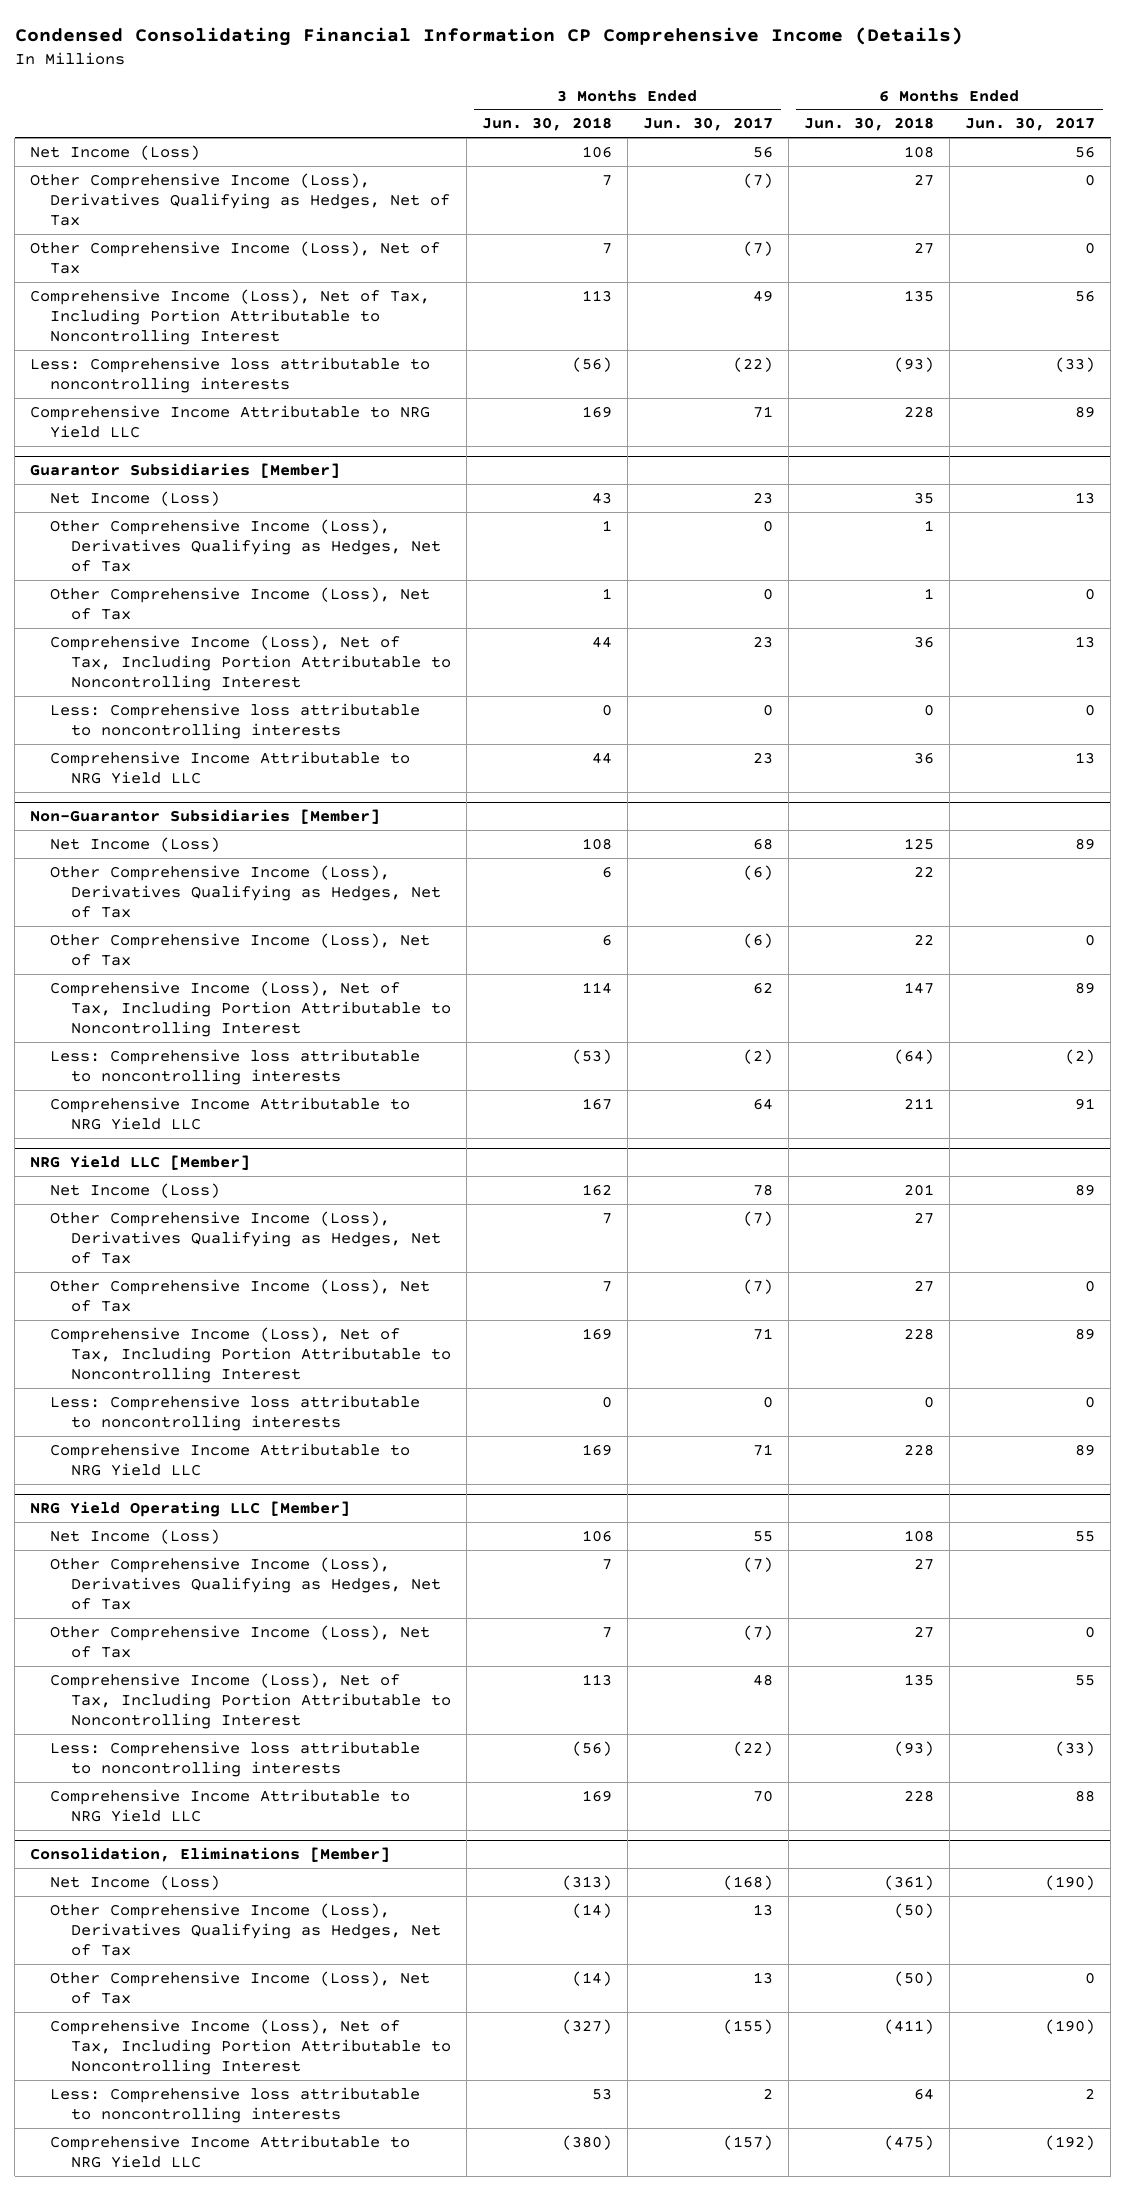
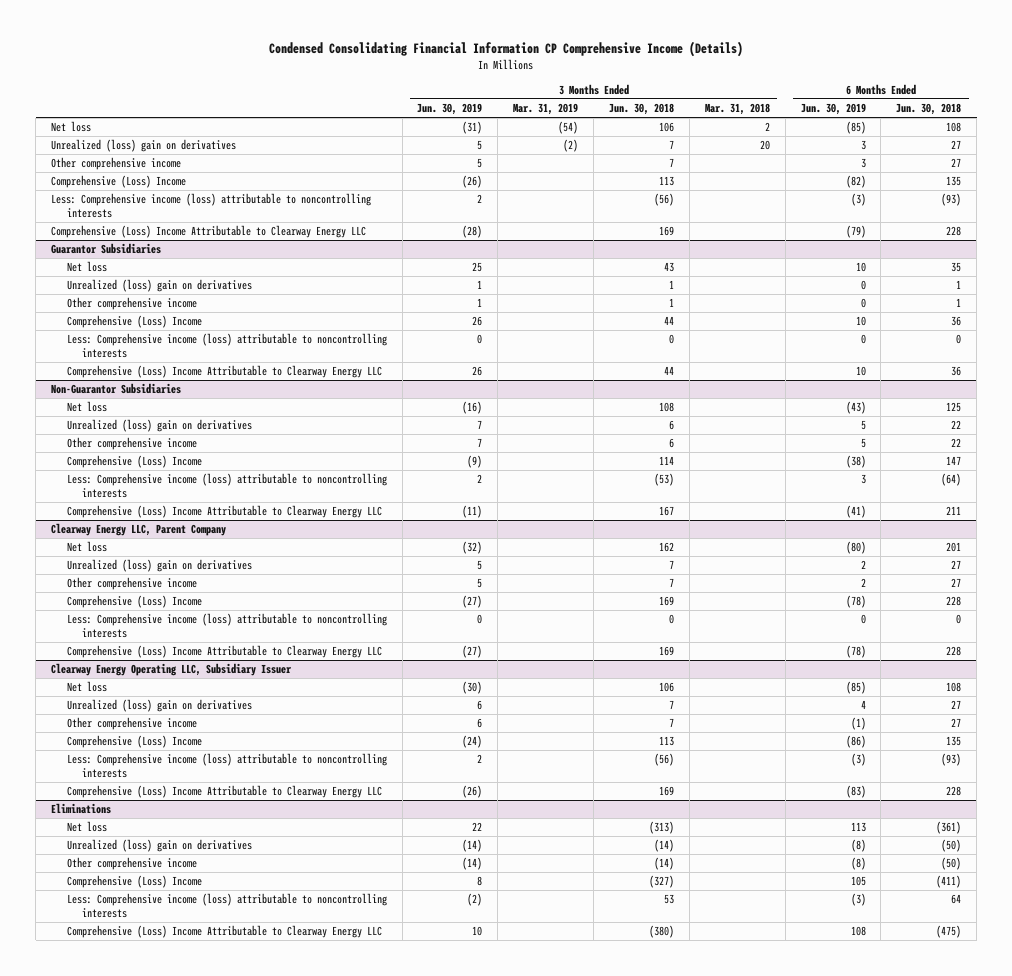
- | 3 Months Ended Jun. 30, 2018 | 3 Months Ended Jun. 30, 2017 | 6 Months Ended Jun. 30, 2018 | 6 Months Ended Jun. 30, 2017
+ | 3 Months Ended Jun. 30, 2019 | 3 Months Ended Mar. 31, 2019 | 3 Months Ended Jun. 30, 2018 | 3 Months Ended Mar. 31, 2018 | 6 Months Ended Jun. 30, 2019 | 6 Months Ended Jun. 30, 2018
- Net Income (Loss) | 106 | 56 | 108 | 56
- Other Comprehensive Income (Loss), Derivatives Qualifying as Hedges, Net of Tax | 7 | (7) | 27 | 0
- Other Comprehensive Income (Loss), Net of Tax | 7 | (7) | 27 | 0
- Comprehensive Income (Loss), Net of Tax, Including Portion Attributable to Noncontrolling Interest | 113 | 49 | 135 | 56
- Less: Comprehensive loss attributable to noncontrolling interests | (56) | (22) | (93) | (33)
- Comprehensive Income Attributable to NRG Yield LLC | 169 | 71 | 228 | 89
- Guarantor Subsidiaries [Member]
- Net Income (Loss) | 43 | 23 | 35 | 13
- Other Comprehensive Income (Loss), Derivatives Qualifying as Hedges, Net of Tax | 1 | 0 | 1 |
- Other Comprehensive Income (Loss), Net of Tax | 1 | 0 | 1 | 0
- Comprehensive Income (Loss), Net of Tax, Including Portion Attributable to Noncontrolling Interest | 44 | 23 | 36 | 13
- Less: Comprehensive loss attributable to noncontrolling interests | 0 | 0 | 0 | 0
- Comprehensive Income Attributable to NRG Yield LLC | 44 | 23 | 36 | 13
- Non-Guarantor Subsidiaries [Member]
- Net Income (Loss) | 108 | 68 | 125 | 89
- Other Comprehensive Income (Loss), Derivatives Qualifying as Hedges, Net of Tax | 6 | (6) | 22 |
- Other Comprehensive Income (Loss), Net of Tax | 6 | (6) | 22 | 0
- Comprehensive Income (Loss), Net of Tax, Including Portion Attributable to Noncontrolling Interest | 114 | 62 | 147 | 89
- Less: Comprehensive loss attributable to noncontrolling interests | (53) | (2) | (64) | (2)
- Comprehensive Income Attributable to NRG Yield LLC | 167 | 64 | 211 | 91
- NRG Yield LLC [Member]
- Net Income (Loss) | 162 | 78 | 201 | 89
- Other Comprehensive Income (Loss), Derivatives Qualifying as Hedges, Net of Tax | 7 | (7) | 27 |
- Other Comprehensive Income (Loss), Net of Tax | 7 | (7) | 27 | 0
- Comprehensive Income (Loss), Net of Tax, Including Portion Attributable to Noncontrolling Interest | 169 | 71 | 228 | 89
- Less: Comprehensive loss attributable to noncontrolling interests | 0 | 0 | 0 | 0
- Comprehensive Income Attributable to NRG Yield LLC | 169 | 71 | 228 | 89
- NRG Yield Operating LLC [Member]
- Net Income (Loss) | 106 | 55 | 108 | 55
- Other Comprehensive Income (Loss), Derivatives Qualifying as Hedges, Net of Tax | 7 | (7) | 27 |
- Other Comprehensive Income (Loss), Net of Tax | 7 | (7) | 27 | 0
- Comprehensive Income (Loss), Net of Tax, Including Portion Attributable to Noncontrolling Interest | 113 | 48 | 135 | 55
- Less: Comprehensive loss attributable to noncontrolling interests | (56) | (22) | (93) | (33)
- Comprehensive Income Attributable to NRG Yield LLC | 169 | 70 | 228 | 88
- Consolidation, Eliminations [Member]
- Net Income (Loss) | (313) | (168) | (361) | (190)
- Other Comprehensive Income (Loss), Derivatives Qualifying as Hedges, Net of Tax | (14) | 13 | (50) |
- Other Comprehensive Income (Loss), Net of Tax | (14) | 13 | (50) | 0
- Comprehensive Income (Loss), Net of Tax, Including Portion Attributable to Noncontrolling Interest | (327) | (155) | (411) | (190)
- Less: Comprehensive loss attributable to noncontrolling interests | 53 | 2 | 64 | 2
- Comprehensive Income Attributable to NRG Yield LLC | (380) | (157) | (475) | (192)
+ Net loss | (31) | (54) | 106 | 2 | (85) | 108
+ Unrealized (loss) gain on derivatives | 5 | (2) | 7 | 20 | 3 | 27
+ Other comprehensive income | 5 | | 7 | | 3 | 27
+ Comprehensive (Loss) Income | (26) | | 113 | | (82) | 135
+ Less: Comprehensive income (loss) attributable to noncontrolling interests | 2 | | (56) | | (3) | (93)
+ Comprehensive (Loss) Income Attributable to Clearway Energy LLC | (28) | | 169 | | (79) | 228
+ Guarantor Subsidiaries
+ Net loss | 25 | | 43 | | 10 | 35
+ Unrealized (loss) gain on derivatives | 1 | | 1 | | 0 | 1
+ Other comprehensive income | 1 | | 1 | | 0 | 1
+ Comprehensive (Loss) Income | 26 | | 44 | | 10 | 36
+ Less: Comprehensive income (loss) attributable to noncontrolling interests | 0 | | 0 | | 0 | 0
+ Comprehensive (Loss) Income Attributable to Clearway Energy LLC | 26 | | 44 | | 10 | 36
+ Non-Guarantor Subsidiaries
+ Net loss | (16) | | 108 | | (43) | 125
+ Unrealized (loss) gain on derivatives | 7 | | 6 | | 5 | 22
+ Other comprehensive income | 7 | | 6 | | 5 | 22
+ Comprehensive (Loss) Income | (9) | | 114 | | (38) | 147
+ Less: Comprehensive income (loss) attributable to noncontrolling interests | 2 | | (53) | | 3 | (64)
+ Comprehensive (Loss) Income Attributable to Clearway Energy LLC | (11) | | 167 | | (41) | 211
+ Clearway Energy LLC, Parent Company
+ Net loss | (32) | | 162 | | (80) | 201
+ Unrealized (loss) gain on derivatives | 5 | | 7 | | 2 | 27
+ Other comprehensive income | 5 | | 7 | | 2 | 27
+ Comprehensive (Loss) Income | (27) | | 169 | | (78) | 228
+ Less: Comprehensive income (loss) attributable to noncontrolling interests | 0 | | 0 | | 0 | 0
+ Comprehensive (Loss) Income Attributable to Clearway Energy LLC | (27) | | 169 | | (78) | 228
+ Clearway Energy Operating LLC, Subsidiary Issuer
+ Net loss | (30) | | 106 | | (85) | 108
+ Unrealized (loss) gain on derivatives | 6 | | 7 | | 4 | 27
+ Other comprehensive income | 6 | | 7 | | (1) | 27
+ Comprehensive (Loss) Income | (24) | | 113 | | (86) | 135
+ Less: Comprehensive income (loss) attributable to noncontrolling interests | 2 | | (56) | | (3) | (93)
+ Comprehensive (Loss) Income Attributable to Clearway Energy LLC | (26) | | 169 | | (83) | 228
+ Eliminations
+ Net loss | 22 | | (313) | | 113 | (361)
+ Unrealized (loss) gain on derivatives | (14) | | (14) | | (8) | (50)
+ Other comprehensive income | (14) | | (14) | | (8) | (50)
+ Comprehensive (Loss) Income | 8 | | (327) | | 105 | (411)
+ Less: Comprehensive income (loss) attributable to noncontrolling interests | (2) | | 53 | | (3) | 64
+ Comprehensive (Loss) Income Attributable to Clearway Energy LLC | 10 | | (380) | | 108 | (475)

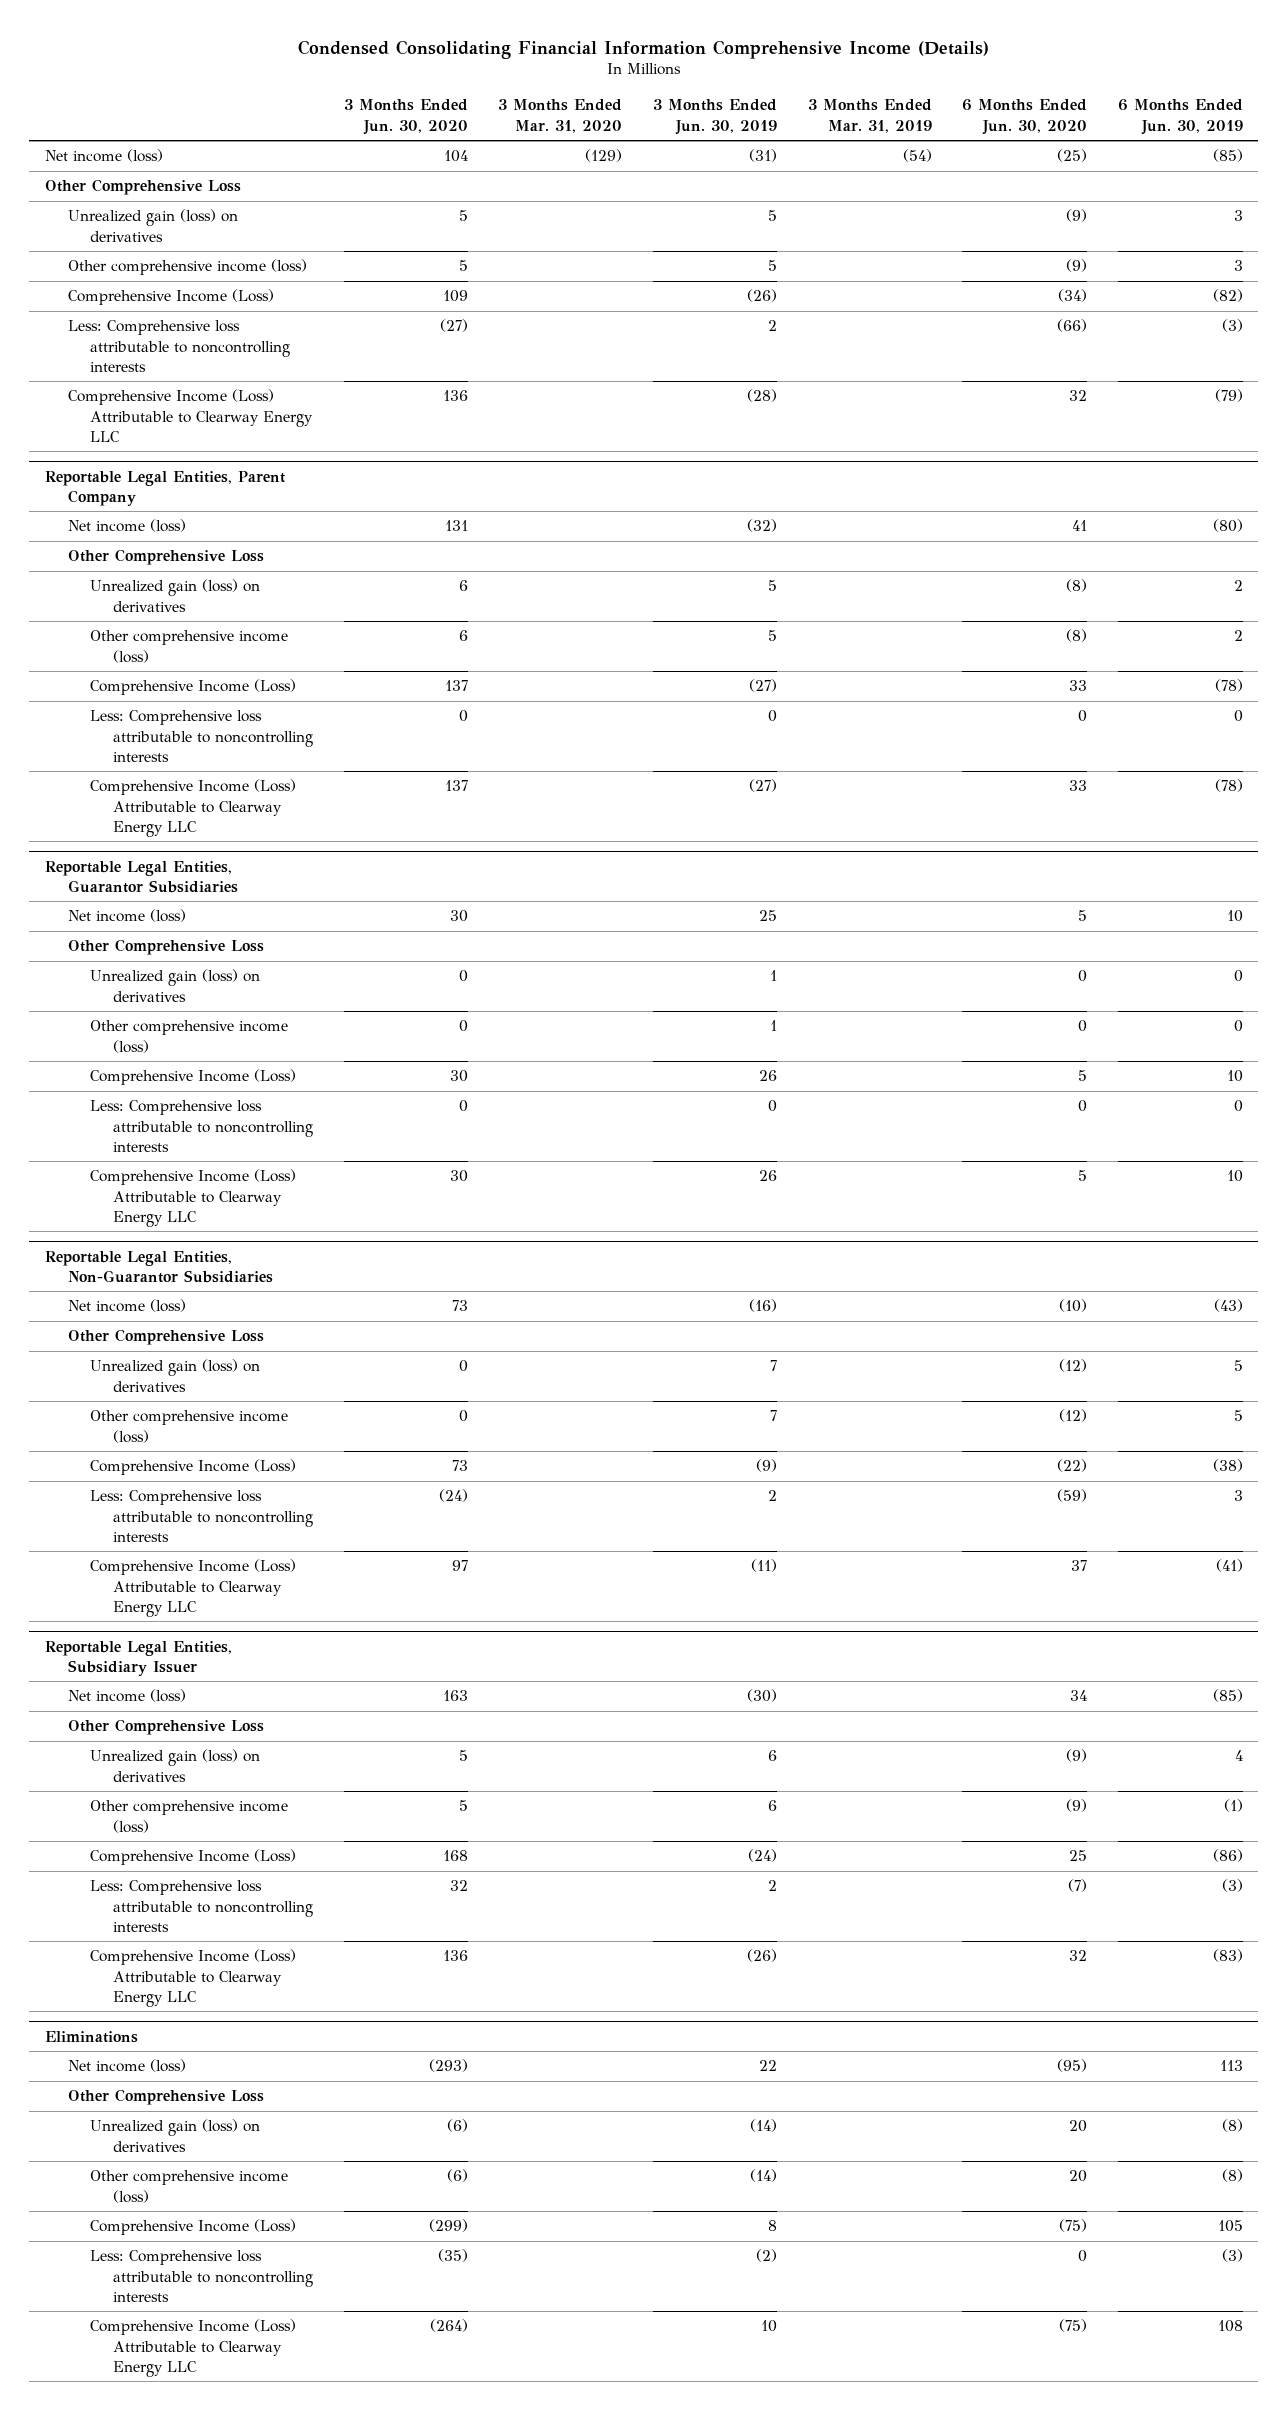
- Condensed Consolidating Financial Information CP Comprehensive Income (Details)
+ Condensed Consolidating Financial Information Comprehensive Income (Details)
- | 3 Months Ended Jun. 30, 2019 | 3 Months Ended Mar. 31, 2019 | 3 Months Ended Jun. 30, 2018 | 3 Months Ended Mar. 31, 2018 | 6 Months Ended Jun. 30, 2019 | 6 Months Ended Jun. 30, 2018
+ | 3 Months Ended Jun. 30, 2020 | 3 Months Ended Mar. 31, 2020 | 3 Months Ended Jun. 30, 2019 | 3 Months Ended Mar. 31, 2019 | 6 Months Ended Jun. 30, 2020 | 6 Months Ended Jun. 30, 2019
- Net loss | (31) | (54) | 106 | 2 | (85) | 108
- Unrealized (loss) gain on derivatives | 5 | (2) | 7 | 20 | 3 | 27
- Other comprehensive income | 5 | | 7 | | 3 | 27
- Comprehensive (Loss) Income | (26) | | 113 | | (82) | 135
- Less: Comprehensive income (loss) attributable to noncontrolling interests | 2 | | (56) | | (3) | (93)
- Comprehensive (Loss) Income Attributable to Clearway Energy LLC | (28) | | 169 | | (79) | 228
- Guarantor Subsidiaries
- Net loss | 25 | | 43 | | 10 | 35
- Unrealized (loss) gain on derivatives | 1 | | 1 | | 0 | 1
- Other comprehensive income | 1 | | 1 | | 0 | 1
- Comprehensive (Loss) Income | 26 | | 44 | | 10 | 36
- Less: Comprehensive income (loss) attributable to noncontrolling interests | 0 | | 0 | | 0 | 0
- Comprehensive (Loss) Income Attributable to Clearway Energy LLC | 26 | | 44 | | 10 | 36
- Non-Guarantor Subsidiaries
- Net loss | (16) | | 108 | | (43) | 125
- Unrealized (loss) gain on derivatives | 7 | | 6 | | 5 | 22
- Other comprehensive income | 7 | | 6 | | 5 | 22
- Comprehensive (Loss) Income | (9) | | 114 | | (38) | 147
- Less: Comprehensive income (loss) attributable to noncontrolling interests | 2 | | (53) | | 3 | (64)
- Comprehensive (Loss) Income Attributable to Clearway Energy LLC | (11) | | 167 | | (41) | 211
- Clearway Energy LLC, Parent Company
- Net loss | (32) | | 162 | | (80) | 201
- Unrealized (loss) gain on derivatives | 5 | | 7 | | 2 | 27
- Other comprehensive income | 5 | | 7 | | 2 | 27
- Comprehensive (Loss) Income | (27) | | 169 | | (78) | 228
- Less: Comprehensive income (loss) attributable to noncontrolling interests | 0 | | 0 | | 0 | 0
- Comprehensive (Loss) Income Attributable to Clearway Energy LLC | (27) | | 169 | | (78) | 228
- Clearway Energy Operating LLC, Subsidiary Issuer
- Net loss | (30) | | 106 | | (85) | 108
- Unrealized (loss) gain on derivatives | 6 | | 7 | | 4 | 27
- Other comprehensive income | 6 | | 7 | | (1) | 27
- Comprehensive (Loss) Income | (24) | | 113 | | (86) | 135
- Less: Comprehensive income (loss) attributable to noncontrolling interests | 2 | | (56) | | (3) | (93)
- Comprehensive (Loss) Income Attributable to Clearway Energy LLC | (26) | | 169 | | (83) | 228
+ Net income (loss) | 104 | (129) | (31) | (54) | (25) | (85)
+ Other Comprehensive Loss
+ Unrealized gain (loss) on derivatives | 5 | | 5 | | (9) | 3
+ Other comprehensive income (loss) | 5 | | 5 | | (9) | 3
+ Comprehensive Income (Loss) | 109 | | (26) | | (34) | (82)
+ Less: Comprehensive loss attributable to noncontrolling interests | (27) | | 2 | | (66) | (3)
+ Comprehensive Income (Loss) Attributable to Clearway Energy LLC | 136 | | (28) | | 32 | (79)
+ Reportable Legal Entities, Parent Company
+ Net income (loss) | 131 | | (32) | | 41 | (80)
+ Other Comprehensive Loss
+ Unrealized gain (loss) on derivatives | 6 | | 5 | | (8) | 2
+ Other comprehensive income (loss) | 6 | | 5 | | (8) | 2
+ Comprehensive Income (Loss) | 137 | | (27) | | 33 | (78)
+ Less: Comprehensive loss attributable to noncontrolling interests | 0 | | 0 | | 0 | 0
+ Comprehensive Income (Loss) Attributable to Clearway Energy LLC | 137 | | (27) | | 33 | (78)
+ Reportable Legal Entities, Guarantor Subsidiaries
+ Net income (loss) | 30 | | 25 | | 5 | 10
+ Other Comprehensive Loss
+ Unrealized gain (loss) on derivatives | 0 | | 1 | | 0 | 0
+ Other comprehensive income (loss) | 0 | | 1 | | 0 | 0
+ Comprehensive Income (Loss) | 30 | | 26 | | 5 | 10
+ Less: Comprehensive loss attributable to noncontrolling interests | 0 | | 0 | | 0 | 0
+ Comprehensive Income (Loss) Attributable to Clearway Energy LLC | 30 | | 26 | | 5 | 10
+ Reportable Legal Entities, Non-Guarantor Subsidiaries
+ Net income (loss) | 73 | | (16) | | (10) | (43)
+ Other Comprehensive Loss
+ Unrealized gain (loss) on derivatives | 0 | | 7 | | (12) | 5
+ Other comprehensive income (loss) | 0 | | 7 | | (12) | 5
+ Comprehensive Income (Loss) | 73 | | (9) | | (22) | (38)
+ Less: Comprehensive loss attributable to noncontrolling interests | (24) | | 2 | | (59) | 3
+ Comprehensive Income (Loss) Attributable to Clearway Energy LLC | 97 | | (11) | | 37 | (41)
+ Reportable Legal Entities, Subsidiary Issuer
+ Net income (loss) | 163 | | (30) | | 34 | (85)
+ Other Comprehensive Loss
+ Unrealized gain (loss) on derivatives | 5 | | 6 | | (9) | 4
+ Other comprehensive income (loss) | 5 | | 6 | | (9) | (1)
+ Comprehensive Income (Loss) | 168 | | (24) | | 25 | (86)
+ Less: Comprehensive loss attributable to noncontrolling interests | 32 | | 2 | | (7) | (3)
+ Comprehensive Income (Loss) Attributable to Clearway Energy LLC | 136 | | (26) | | 32 | (83)
@ Eliminations
- Net loss | 22 | | (313) | | 113 | (361)
- Unrealized (loss) gain on derivatives | (14) | | (14) | | (8) | (50)
- Other comprehensive income | (14) | | (14) | | (8) | (50)
- Comprehensive (Loss) Income | 8 | | (327) | | 105 | (411)
- Less: Comprehensive income (loss) attributable to noncontrolling interests | (2) | | 53 | | (3) | 64
- Comprehensive (Loss) Income Attributable to Clearway Energy LLC | 10 | | (380) | | 108 | (475)
+ Net income (loss) | (293) | | 22 | | (95) | 113
+ Other Comprehensive Loss
+ Unrealized gain (loss) on derivatives | (6) | | (14) | | 20 | (8)
+ Other comprehensive income (loss) | (6) | | (14) | | 20 | (8)
+ Comprehensive Income (Loss) | (299) | | 8 | | (75) | 105
+ Less: Comprehensive loss attributable to noncontrolling interests | (35) | | (2) | | 0 | (3)
+ Comprehensive Income (Loss) Attributable to Clearway Energy LLC | (264) | | 10 | | (75) | 108

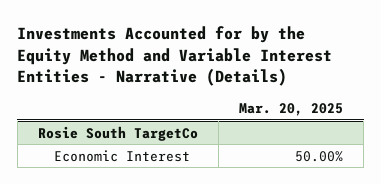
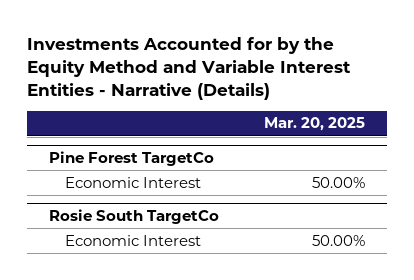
+ Pine Forest TargetCo
+ Economic Interest | 50.00%

